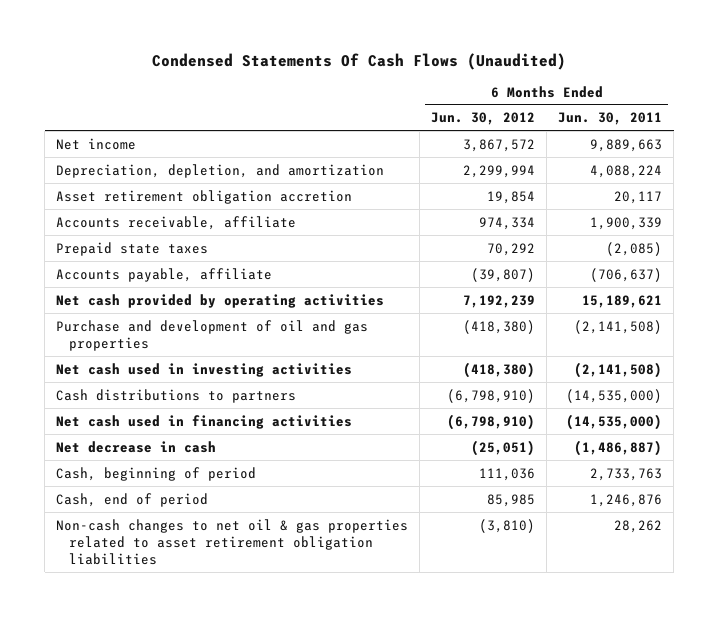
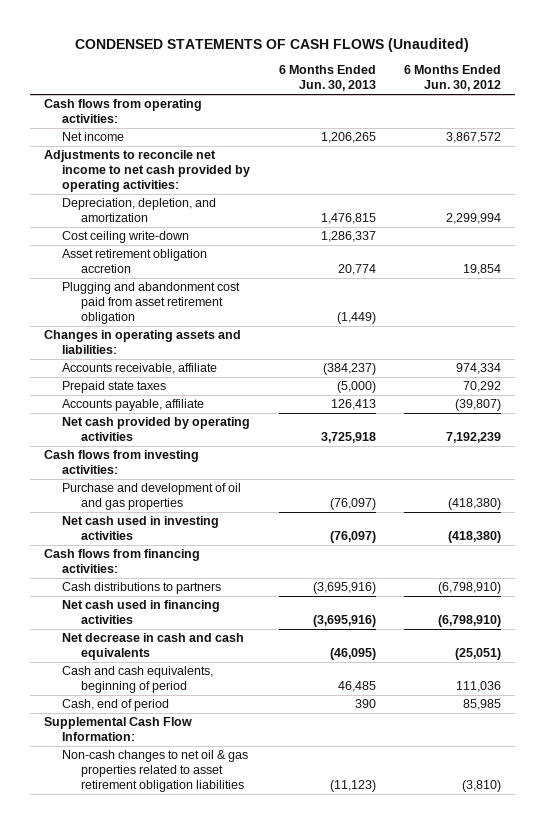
- Condensed Statements Of Cash Flows (Unaudited)
+ CONDENSED STATEMENTS OF CASH FLOWS (Unaudited)
- | 6 Months Ended Jun. 30, 2012 | 6 Months Ended Jun. 30, 2011
+ | 6 Months Ended Jun. 30, 2013 | 6 Months Ended Jun. 30, 2012
+ Cash flows from operating activities:
+ Adjustments to reconcile net income to net cash provided by operating activities:
+ Cost ceiling write-down | 1,286,337 |
+ Plugging and abandonment cost paid from asset retirement obligation | (1,449) |
+ Changes in operating assets and liabilities:
+ Cash flows from investing activities:
+ Cash flows from financing activities:
- Net decrease in cash | (25,051) | (1,486,887)
- Cash, beginning of period | 111,036 | 2,733,763
+ Net decrease in cash and cash equivalents | (46,095) | (25,051)
+ Cash and cash equivalents, beginning of period | 46,485 | 111,036
+ Supplemental Cash Flow Information:

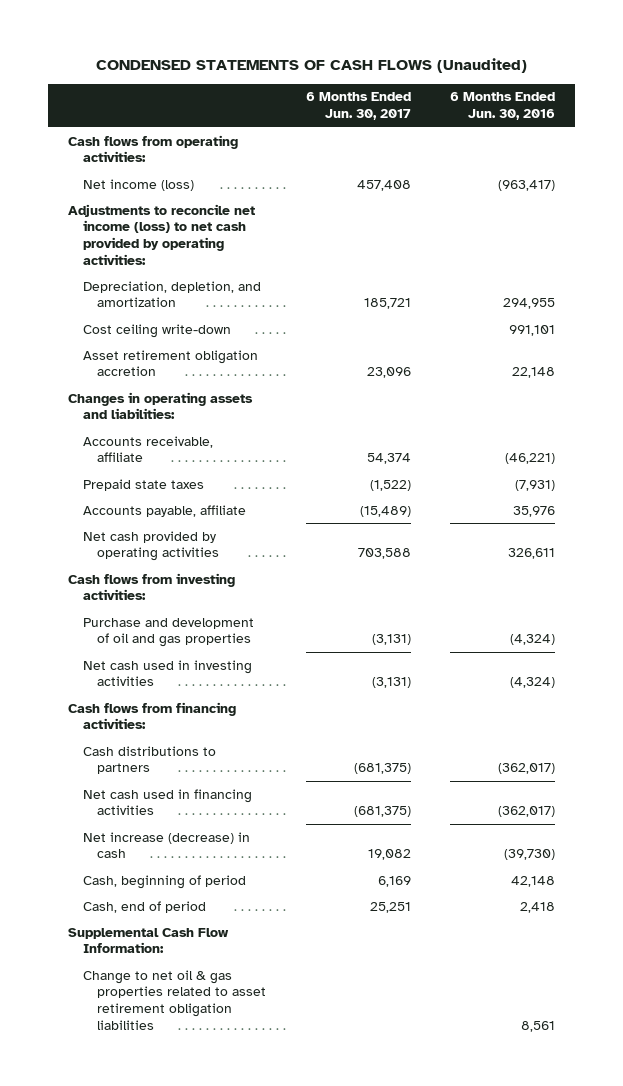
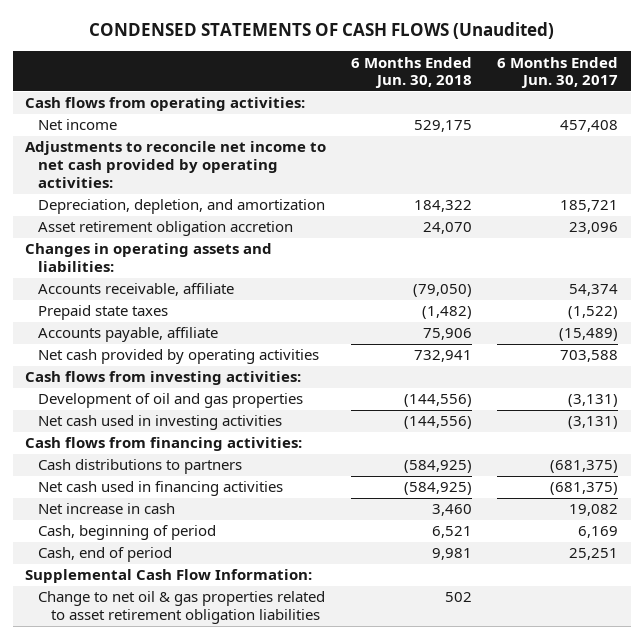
- | 6 Months Ended Jun. 30, 2017 | 6 Months Ended Jun. 30, 2016
+ | 6 Months Ended Jun. 30, 2018 | 6 Months Ended Jun. 30, 2017
- Net income (loss) | 457,408 | (963,417)
- Adjustments to reconcile net income (loss) to net cash provided by operating activities:
+ Net income | 529,175 | 457,408
+ Adjustments to reconcile net income to net cash provided by operating activities:
- Cost ceiling write-down | | 991,101
- Purchase and development of oil and gas properties | (3,131) | (4,324)
+ Development of oil and gas properties | (144,556) | (3,131)
- Net increase (decrease) in cash | 19,082 | (39,730)
+ Net increase in cash | 3,460 | 19,082

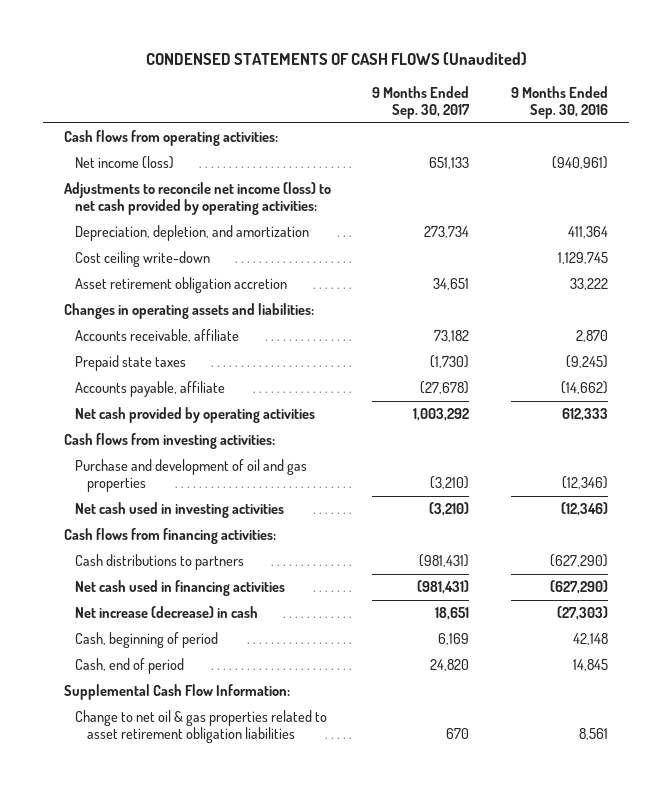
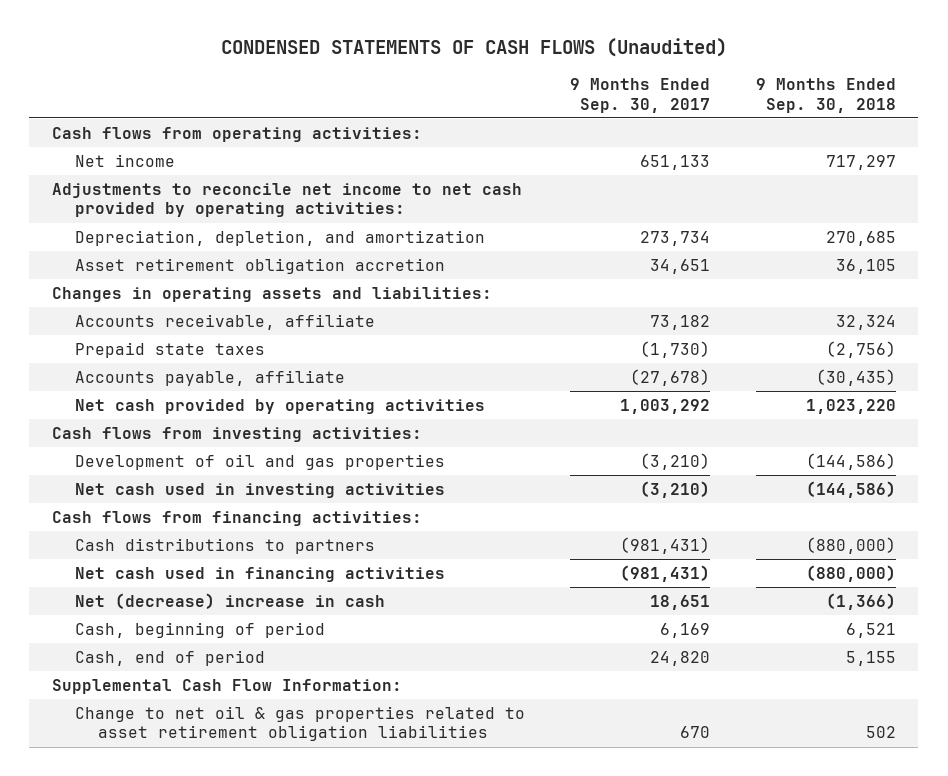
- | 9 Months Ended Sep. 30, 2017 | 9 Months Ended Sep. 30, 2016
+ | 9 Months Ended Sep. 30, 2017 | 9 Months Ended Sep. 30, 2018
- Net income (loss) | 651,133 | (940,961)
- Adjustments to reconcile net income (loss) to net cash provided by operating activities:
+ Net income | 651,133 | 717,297
+ Adjustments to reconcile net income to net cash provided by operating activities:
- Cost ceiling write-down | | 1,129,745
- Purchase and development of oil and gas properties | (3,210) | (12,346)
+ Development of oil and gas properties | (3,210) | (144,586)
- Net increase (decrease) in cash | 18,651 | (27,303)
+ Net (decrease) increase in cash | 18,651 | (1,366)

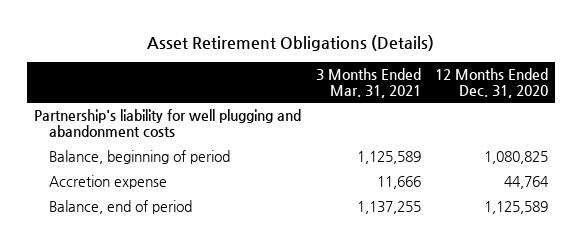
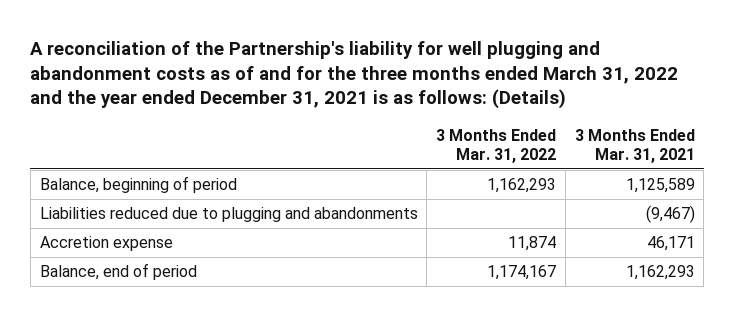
- Asset Retirement Obligations (Details)
+ A reconciliation of the Partnership's liability for well plugging and abandonment costs as of and for the three months ended March 31, 2022 and the year ended December 31, 2021 is as follows: (Details)
- | 3 Months Ended Mar. 31, 2021 | 12 Months Ended Dec. 31, 2020
+ | 3 Months Ended Mar. 31, 2022 | 3 Months Ended Mar. 31, 2021
- Partnership's liability for well plugging and abandonment costs
- Accretion expense | 11,666 | 44,764
- Balance, end of period | 1,137,255 | 1,125,589
+ Liabilities reduced due to plugging and abandonments | | (9,467)
+ Accretion expense | 11,874 | 46,171
+ Balance, end of period | 1,174,167 | 1,162,293

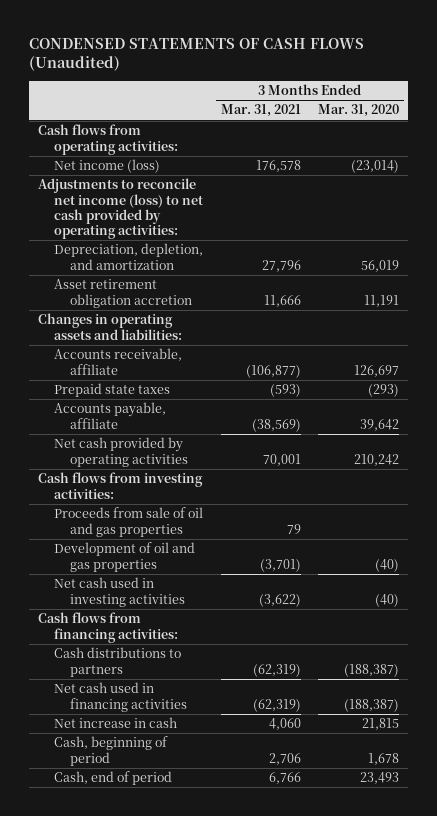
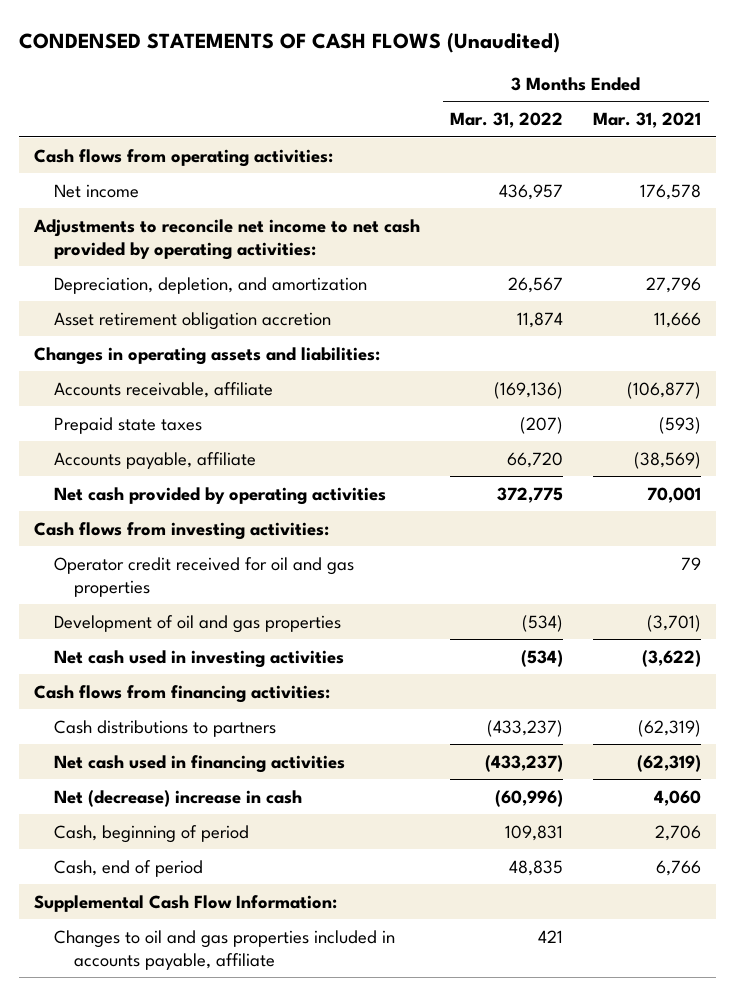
- | 3 Months Ended Mar. 31, 2021 | 3 Months Ended Mar. 31, 2020
+ | 3 Months Ended Mar. 31, 2022 | 3 Months Ended Mar. 31, 2021
- Net income (loss) | 176,578 | (23,014)
- Adjustments to reconcile net income (loss) to net cash provided by operating activities:
+ Net income | 436,957 | 176,578
+ Adjustments to reconcile net income to net cash provided by operating activities:
- Proceeds from sale of oil and gas properties | 79 |
+ Operator credit received for oil and gas properties | | 79
- Net increase in cash | 4,060 | 21,815
+ Net (decrease) increase in cash | (60,996) | 4,060
+ Supplemental Cash Flow Information:
+ Changes to oil and gas properties included in accounts payable, affiliate | 421 |

